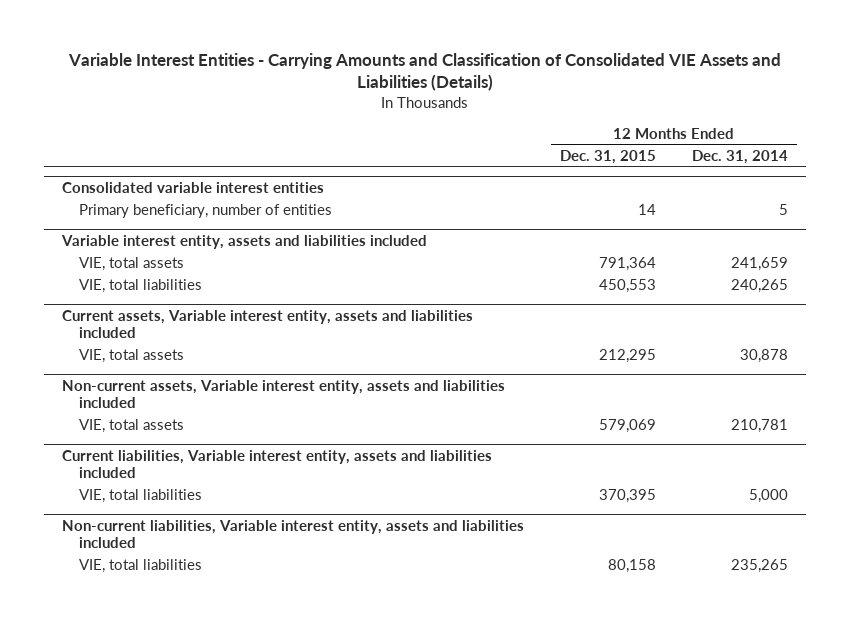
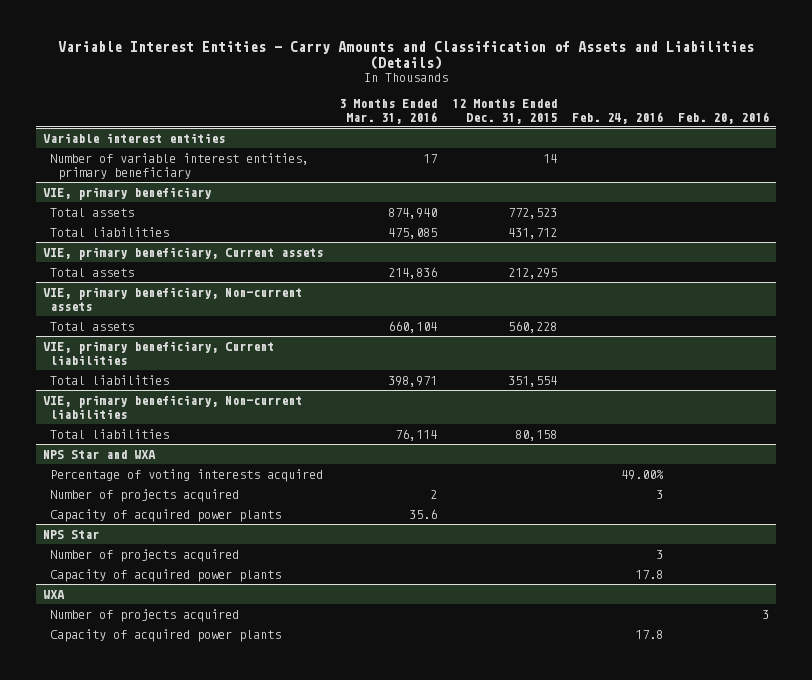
- Variable Interest Entities - Carrying Amounts and Classification of Consolidated VIE Assets and Liabilities (Details)
+ Variable Interest Entities - Carry Amounts and Classification of Assets and Liabilities (Details)
- | 12 Months Ended Dec. 31, 2015 | 12 Months Ended Dec. 31, 2014
+ | 3 Months Ended Mar. 31, 2016 | 12 Months Ended Dec. 31, 2015 | Feb. 24, 2016 | Feb. 20, 2016
- Consolidated variable interest entities
- Primary beneficiary, number of entities | 14 | 5
- Variable interest entity, assets and liabilities included
- VIE, total assets | 791,364 | 241,659
- VIE, total liabilities | 450,553 | 240,265
- Current assets, Variable interest entity, assets and liabilities included
- VIE, total assets | 212,295 | 30,878
- Non-current assets, Variable interest entity, assets and liabilities included
- VIE, total assets | 579,069 | 210,781
- Current liabilities, Variable interest entity, assets and liabilities included
- VIE, total liabilities | 370,395 | 5,000
- Non-current liabilities, Variable interest entity, assets and liabilities included
- VIE, total liabilities | 80,158 | 235,265
+ Variable interest entities
+ Number of variable interest entities, primary beneficiary | 17 | 14 | |
+ VIE, primary beneficiary
+ Total assets | 874,940 | 772,523 | |
+ Total liabilities | 475,085 | 431,712 | |
+ VIE, primary beneficiary, Current assets
+ Total assets | 214,836 | 212,295 | |
+ VIE, primary beneficiary, Non-current assets
+ Total assets | 660,104 | 560,228 | |
+ VIE, primary beneficiary, Current liabilities
+ Total liabilities | 398,971 | 351,554 | |
+ VIE, primary beneficiary, Non-current liabilities
+ Total liabilities | 76,114 | 80,158 | |
+ NPS Star and WXA
+ Percentage of voting interests acquired | | | 49.00% |
+ Number of projects acquired | 2 | | 3 |
+ Capacity of acquired power plants | 35.6 | | |
+ NPS Star
+ Number of projects acquired | | | 3 |
+ Capacity of acquired power plants | | | 17.8 |
+ WXA
+ Number of projects acquired | | | | 3
+ Capacity of acquired power plants | | | 17.8 |

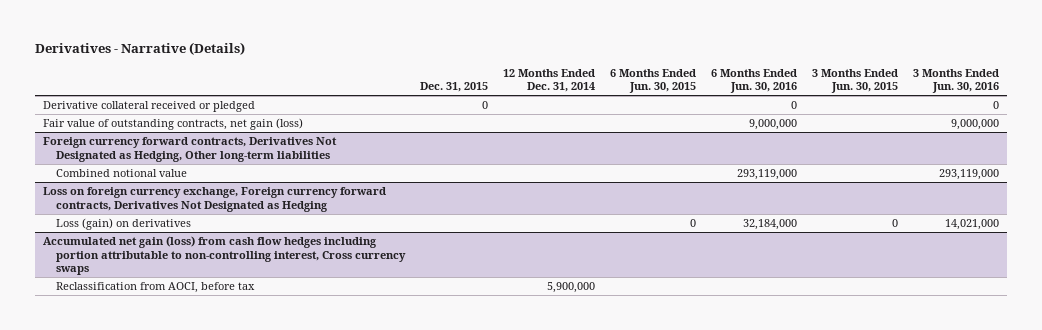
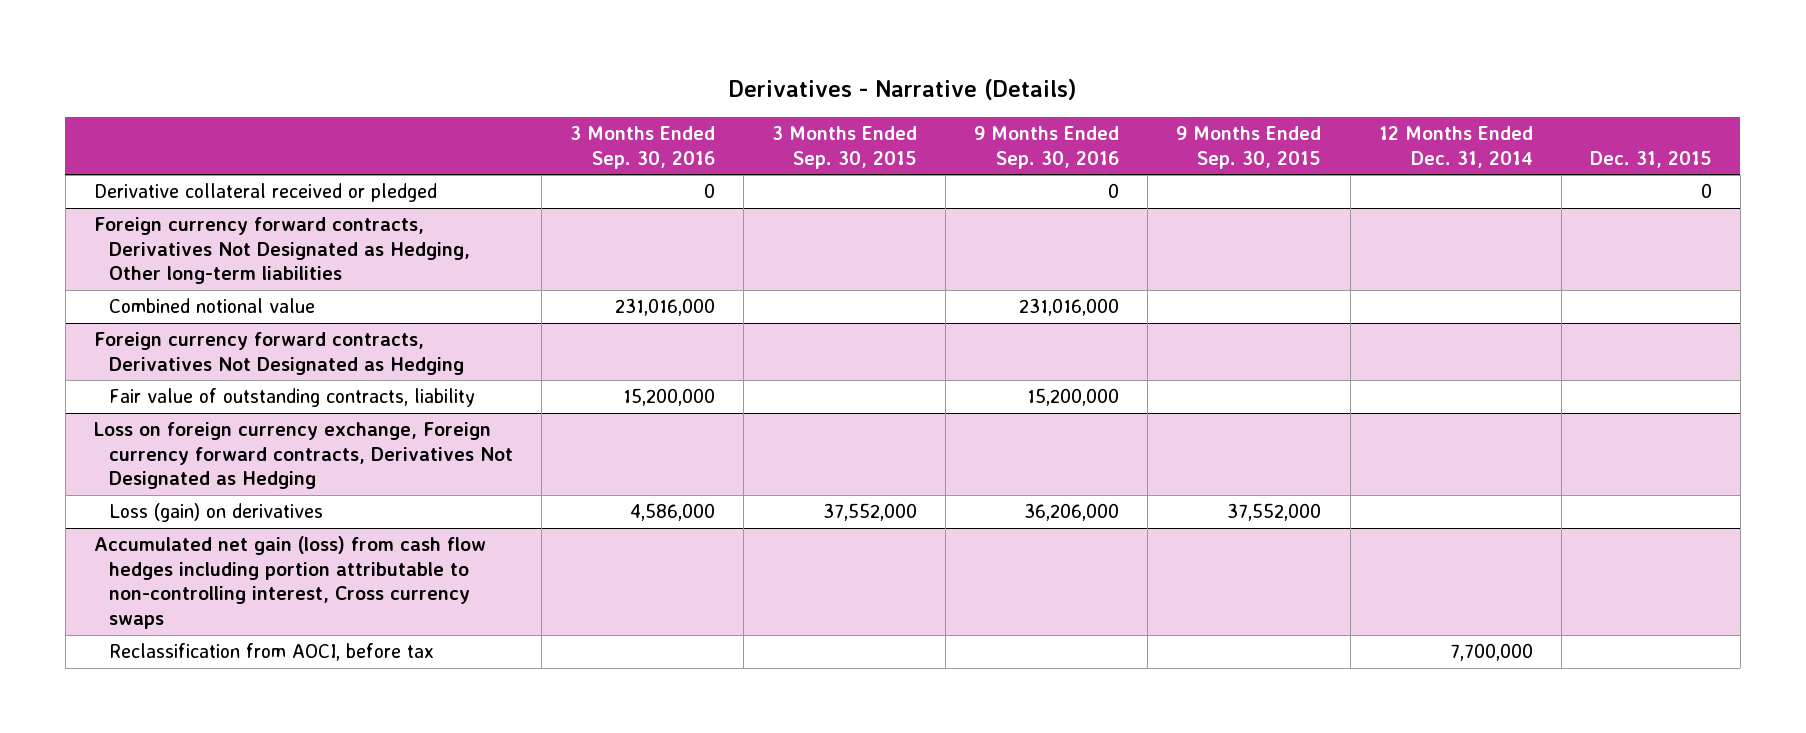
- | Dec. 31, 2015 | 12 Months Ended Dec. 31, 2014 | 6 Months Ended Jun. 30, 2015 | 6 Months Ended Jun. 30, 2016 | 3 Months Ended Jun. 30, 2015 | 3 Months Ended Jun. 30, 2016
+ | 3 Months Ended Sep. 30, 2016 | 3 Months Ended Sep. 30, 2015 | 9 Months Ended Sep. 30, 2016 | 9 Months Ended Sep. 30, 2015 | 12 Months Ended Dec. 31, 2014 | Dec. 31, 2015
- Fair value of outstanding contracts, net gain (loss) | | | | 9,000,000 | | 9,000,000
+ Foreign currency forward contracts, Derivatives Not Designated as Hedging
+ Fair value of outstanding contracts, liability | 15,200,000 | | 15,200,000 | | |
@ Accumulated net gain (loss) from cash flow hedges including portion attributable to non-controlling interest, Cross currency swaps
- Reclassification from AOCI, before tax | | 5,900,000 | | | |
+ Reclassification from AOCI, before tax | | | | | 7,700,000 |

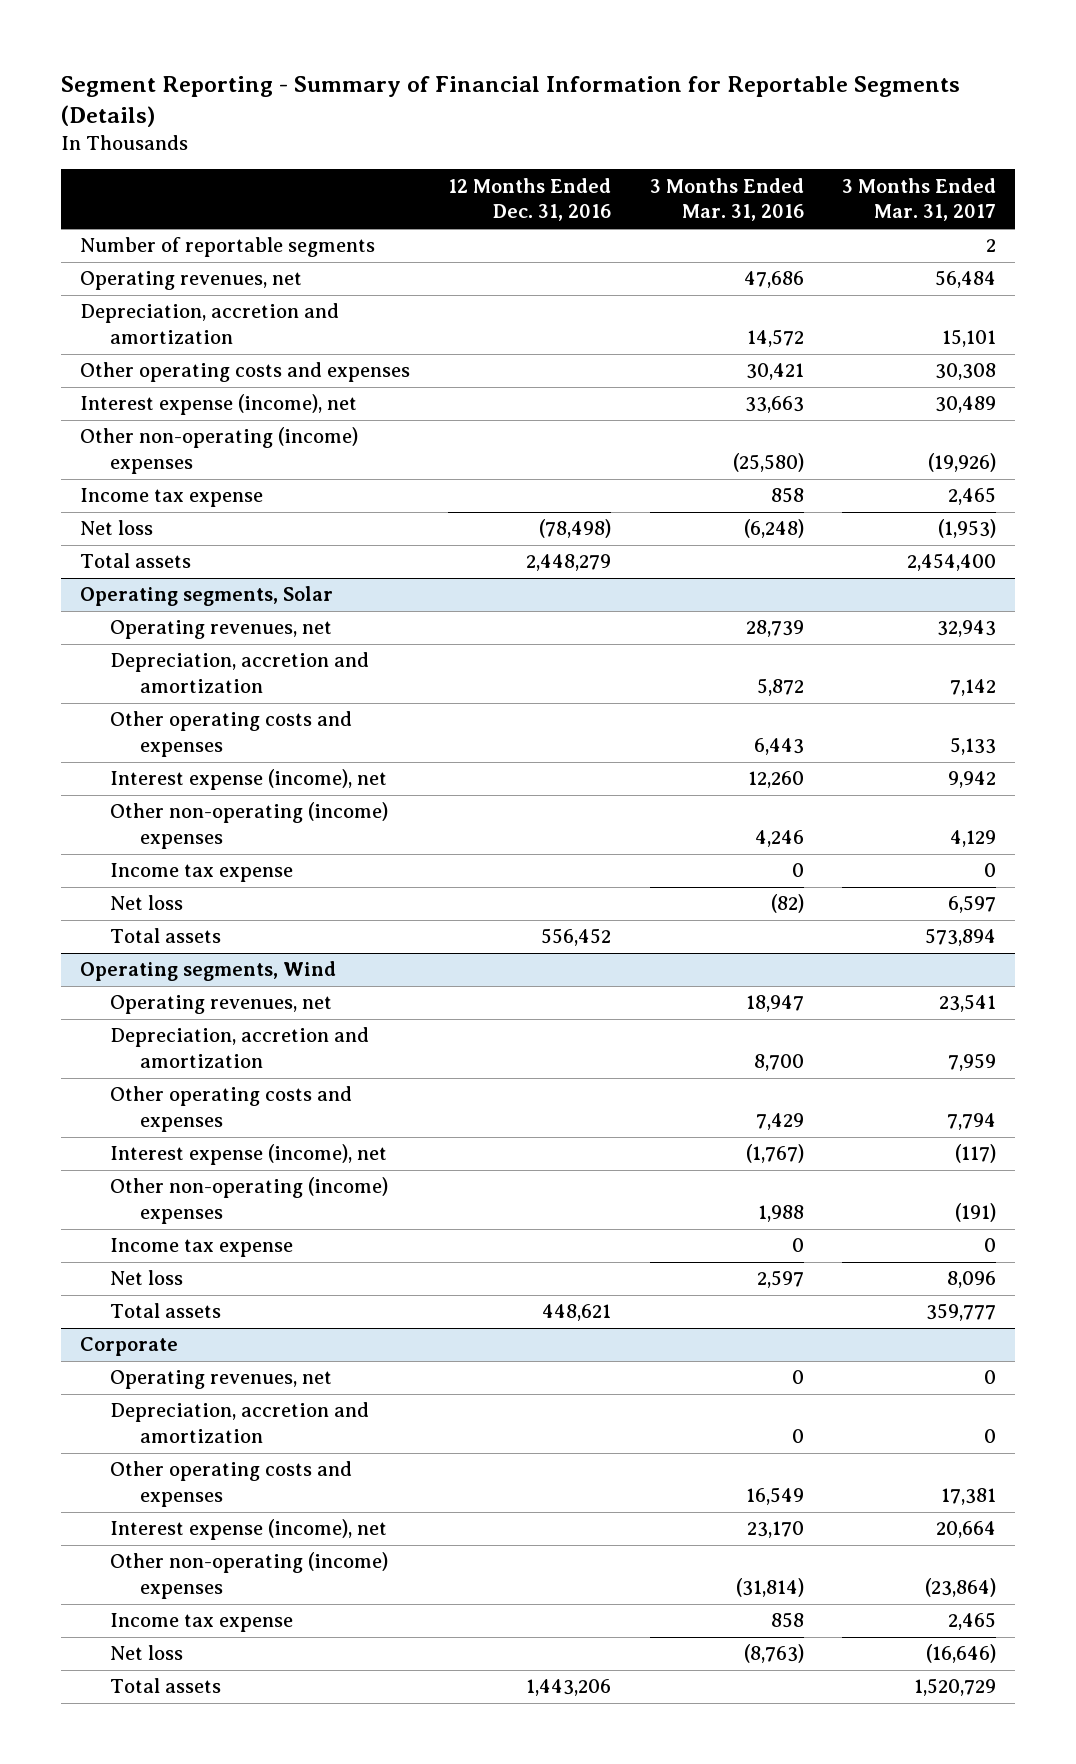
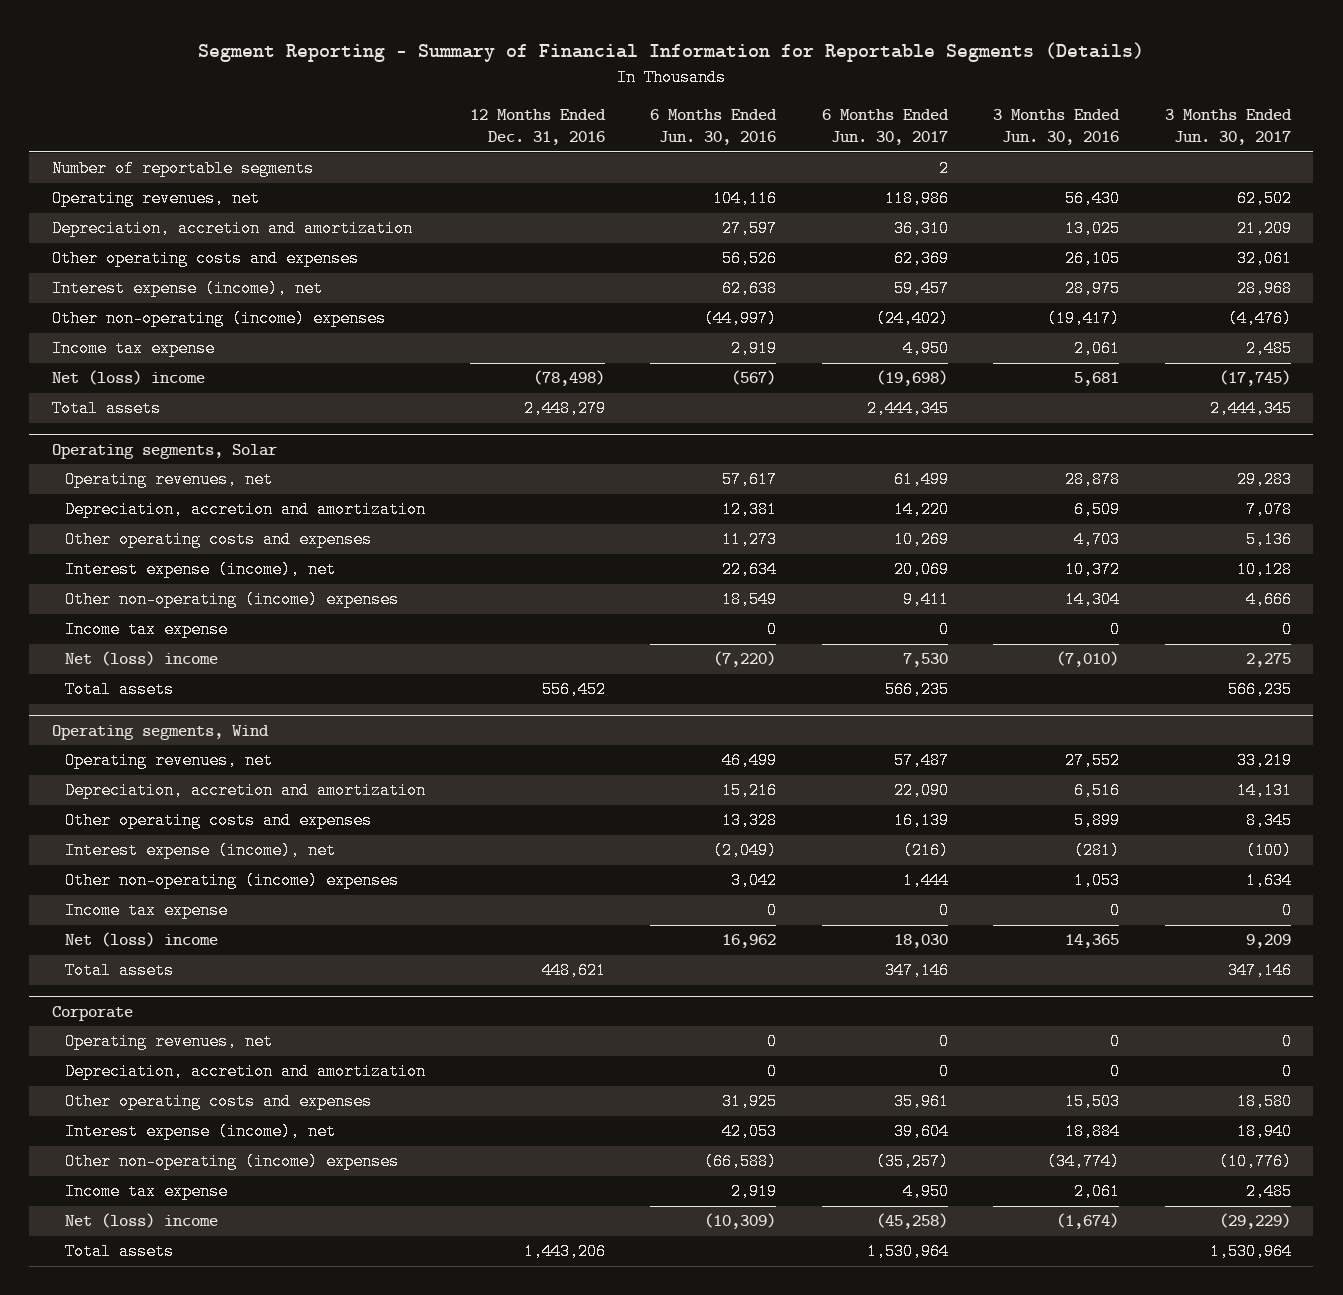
- | 12 Months Ended Dec. 31, 2016 | 3 Months Ended Mar. 31, 2016 | 3 Months Ended Mar. 31, 2017
+ | 12 Months Ended Dec. 31, 2016 | 6 Months Ended Jun. 30, 2016 | 6 Months Ended Jun. 30, 2017 | 3 Months Ended Jun. 30, 2016 | 3 Months Ended Jun. 30, 2017
- Net loss | (78,498) | (6,248) | (1,953)
+ Net (loss) income | (78,498) | (567) | (19,698) | 5,681 | (17,745)
@ Operating segments, Solar
- Net loss | | (82) | 6,597
+ Net (loss) income | | (7,220) | 7,530 | (7,010) | 2,275
@ Operating segments, Wind
- Net loss | | 2,597 | 8,096
+ Net (loss) income | | 16,962 | 18,030 | 14,365 | 9,209
@ Corporate
- Net loss | | (8,763) | (16,646)
+ Net (loss) income | | (10,309) | (45,258) | (1,674) | (29,229)

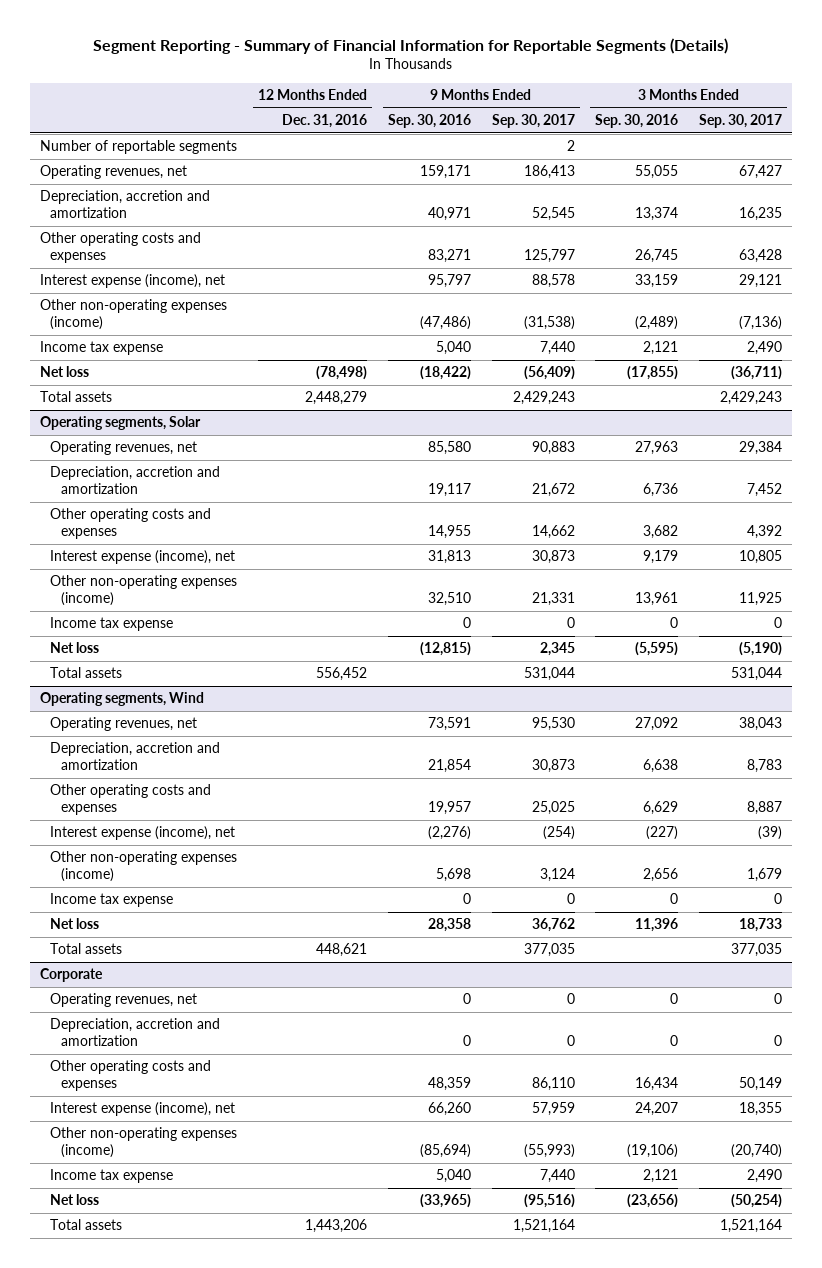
- | 12 Months Ended Dec. 31, 2016 | 6 Months Ended Jun. 30, 2016 | 6 Months Ended Jun. 30, 2017 | 3 Months Ended Jun. 30, 2016 | 3 Months Ended Jun. 30, 2017
+ | 12 Months Ended Dec. 31, 2016 | 9 Months Ended Sep. 30, 2016 | 9 Months Ended Sep. 30, 2017 | 3 Months Ended Sep. 30, 2016 | 3 Months Ended Sep. 30, 2017
- Other non-operating (income) expenses | | (44,997) | (24,402) | (19,417) | (4,476)
+ Other non-operating expenses (income) | | (47,486) | (31,538) | (2,489) | (7,136)
- Net (loss) income | (78,498) | (567) | (19,698) | 5,681 | (17,745)
+ Net loss | (78,498) | (18,422) | (56,409) | (17,855) | (36,711)
@ Operating segments, Solar
- Other non-operating (income) expenses | | 18,549 | 9,411 | 14,304 | 4,666
+ Other non-operating expenses (income) | | 32,510 | 21,331 | 13,961 | 11,925
- Net (loss) income | | (7,220) | 7,530 | (7,010) | 2,275
+ Net loss | | (12,815) | 2,345 | (5,595) | (5,190)
@ Operating segments, Wind
- Other non-operating (income) expenses | | 3,042 | 1,444 | 1,053 | 1,634
+ Other non-operating expenses (income) | | 5,698 | 3,124 | 2,656 | 1,679
- Net (loss) income | | 16,962 | 18,030 | 14,365 | 9,209
+ Net loss | | 28,358 | 36,762 | 11,396 | 18,733
@ Corporate
- Other non-operating (income) expenses | | (66,588) | (35,257) | (34,774) | (10,776)
+ Other non-operating expenses (income) | | (85,694) | (55,993) | (19,106) | (20,740)
- Net (loss) income | | (10,309) | (45,258) | (1,674) | (29,229)
+ Net loss | | (33,965) | (95,516) | (23,656) | (50,254)

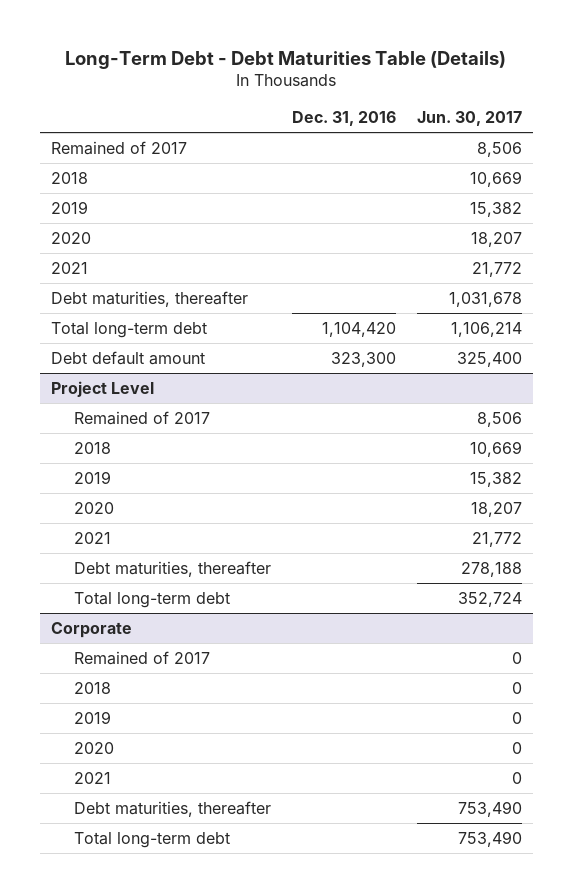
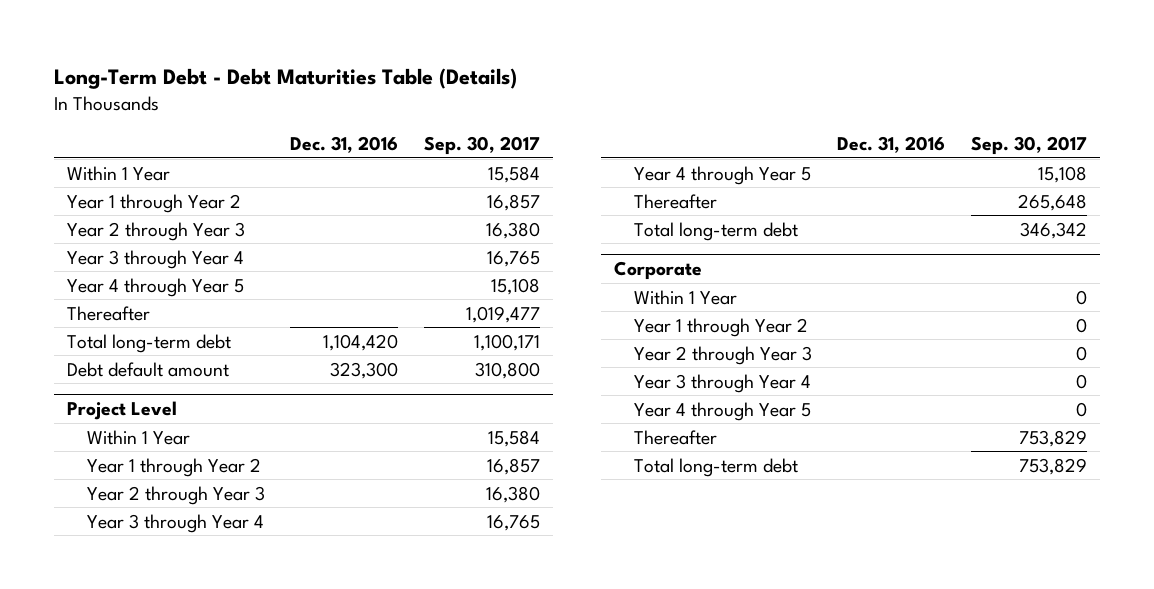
- | Dec. 31, 2016 | Jun. 30, 2017
+ | Dec. 31, 2016 | Sep. 30, 2017
- Remained of 2017 | | 8,506
- 2018 | | 10,669
- 2019 | | 15,382
- 2020 | | 18,207
- 2021 | | 21,772
- Debt maturities, thereafter | | 1,031,678
+ Within 1 Year | | 15,584
+ Year 1 through Year 2 | | 16,857
+ Year 2 through Year 3 | | 16,380
+ Year 3 through Year 4 | | 16,765
+ Year 4 through Year 5 | | 15,108
+ Thereafter | | 1,019,477
@ Project Level
- Remained of 2017 | | 8,506
- 2018 | | 10,669
- 2019 | | 15,382
- 2020 | | 18,207
- 2021 | | 21,772
- Debt maturities, thereafter | | 278,188
+ Within 1 Year | | 15,584
+ Year 1 through Year 2 | | 16,857
+ Year 2 through Year 3 | | 16,380
+ Year 3 through Year 4 | | 16,765
+ Year 4 through Year 5 | | 15,108
+ Thereafter | | 265,648
@ Corporate
- Remained of 2017 | | 0
- 2018 | | 0
- 2019 | | 0
- 2020 | | 0
- 2021 | | 0
- Debt maturities, thereafter | | 753,490
+ Within 1 Year | | 0
+ Year 1 through Year 2 | | 0
+ Year 2 through Year 3 | | 0
+ Year 3 through Year 4 | | 0
+ Year 4 through Year 5 | | 0
+ Thereafter | | 753,829

